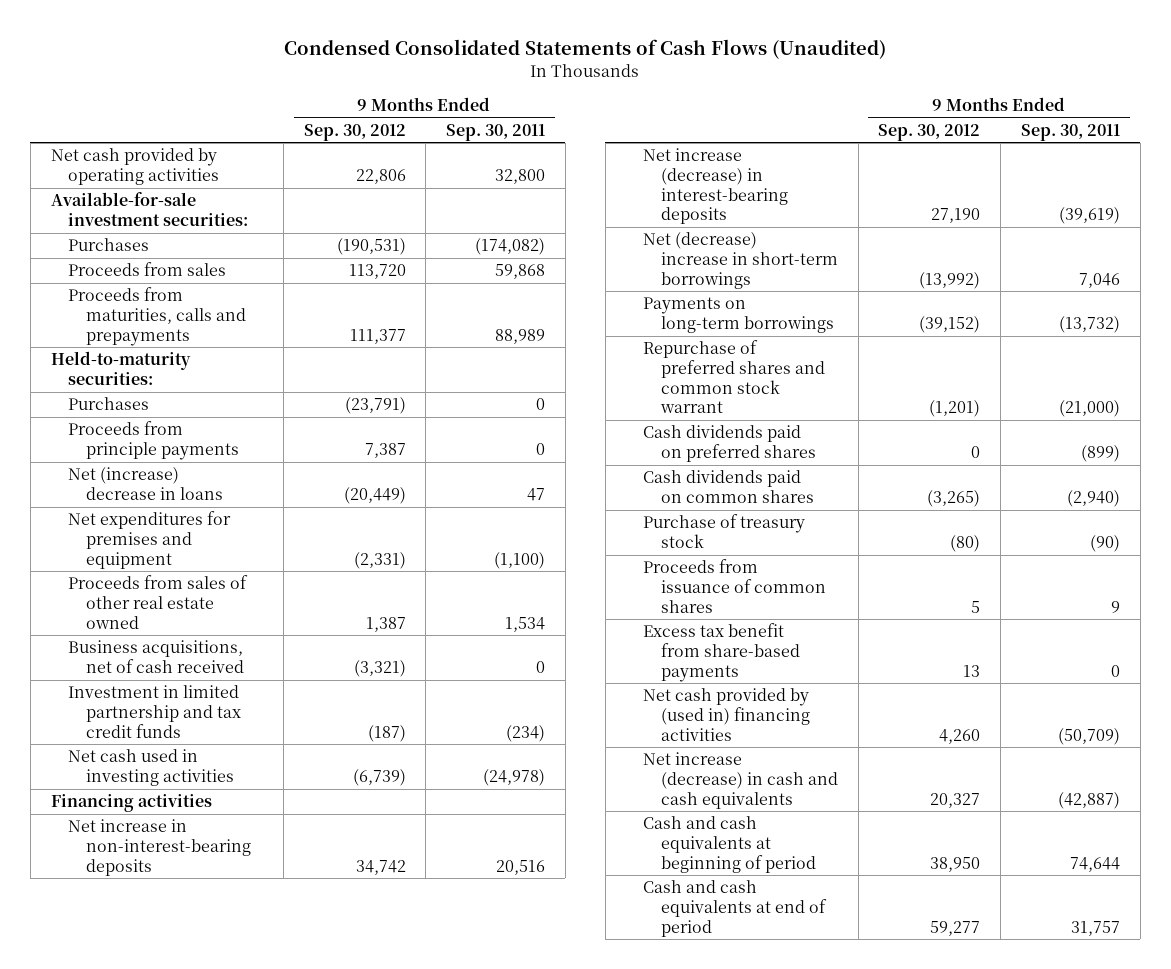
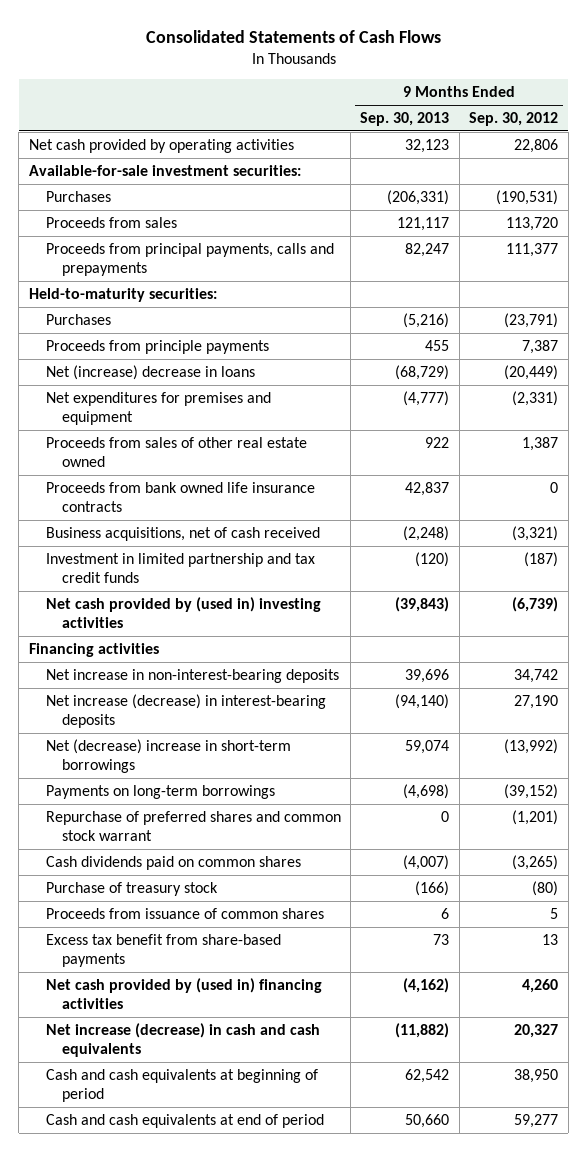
- Condensed Consolidated Statements of Cash Flows (Unaudited)
+ Consolidated Statements of Cash Flows
- | 9 Months Ended Sep. 30, 2012 | 9 Months Ended Sep. 30, 2011
+ | 9 Months Ended Sep. 30, 2013 | 9 Months Ended Sep. 30, 2012
- Proceeds from maturities, calls and prepayments | 111,377 | 88,989
+ Proceeds from principal payments, calls and prepayments | 82,247 | 111,377
+ Proceeds from bank owned life insurance contracts | 42,837 | 0
- Net cash used in investing activities | (6,739) | (24,978)
+ Net cash provided by (used in) investing activities | (39,843) | (6,739)
- Cash dividends paid on preferred shares | 0 | (899)

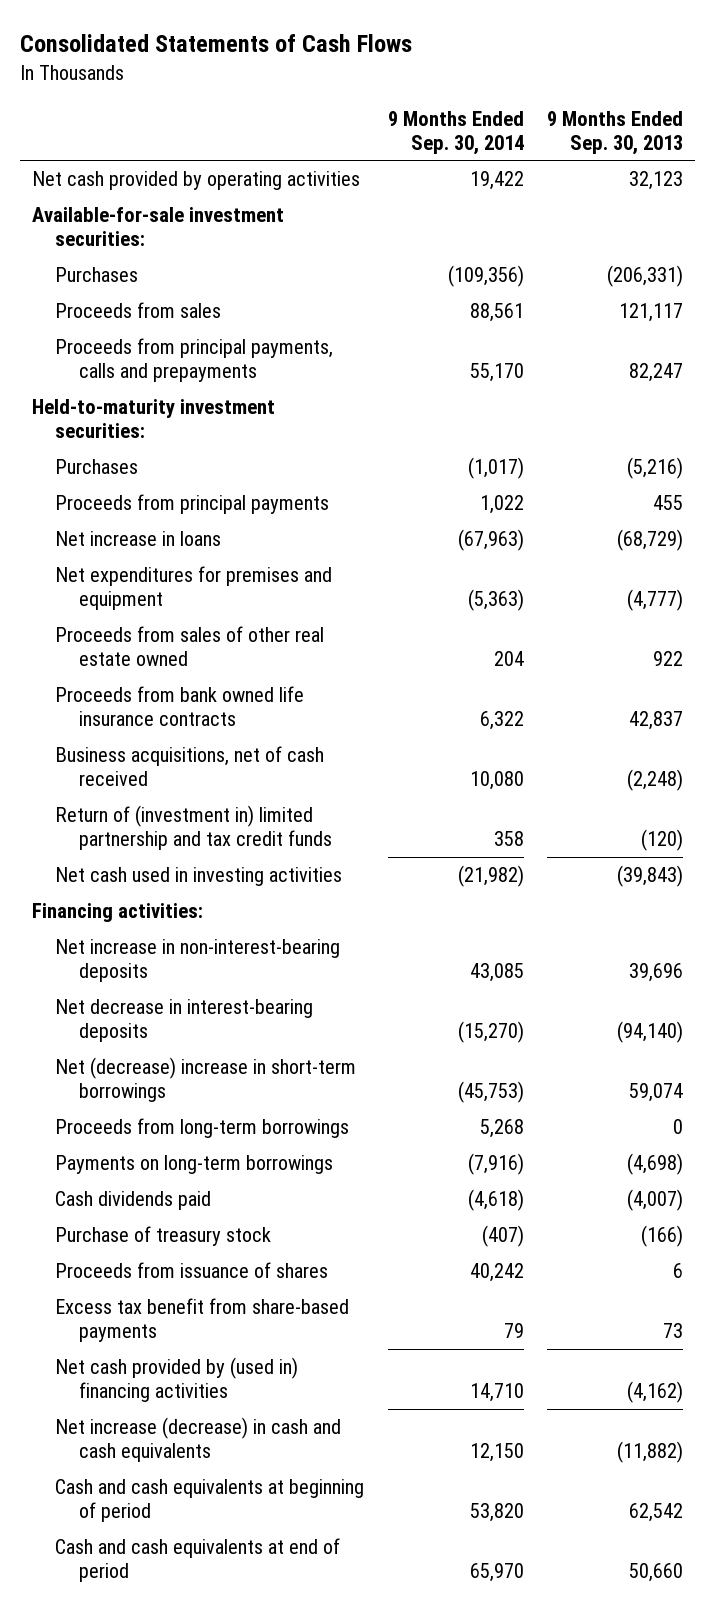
- | 9 Months Ended Sep. 30, 2013 | 9 Months Ended Sep. 30, 2012
+ | 9 Months Ended Sep. 30, 2014 | 9 Months Ended Sep. 30, 2013
- Held-to-maturity securities:
+ Held-to-maturity investment securities:
- Proceeds from principle payments | 455 | 7,387
- Net (increase) decrease in loans | (68,729) | (20,449)
+ Proceeds from principal payments | 1,022 | 455
+ Net increase in loans | (67,963) | (68,729)
- Investment in limited partnership and tax credit funds | (120) | (187)
- Net cash provided by (used in) investing activities | (39,843) | (6,739)
- Financing activities
+ Return of (investment in) limited partnership and tax credit funds | 358 | (120)
+ Net cash used in investing activities | (21,982) | (39,843)
+ Financing activities:
- Net increase (decrease) in interest-bearing deposits | (94,140) | 27,190
+ Net decrease in interest-bearing deposits | (15,270) | (94,140)
+ Proceeds from long-term borrowings | 5,268 | 0
- Repurchase of preferred shares and common stock warrant | 0 | (1,201)
- Cash dividends paid on common shares | (4,007) | (3,265)
+ Cash dividends paid | (4,618) | (4,007)
- Proceeds from issuance of common shares | 6 | 5
+ Proceeds from issuance of shares | 40,242 | 6

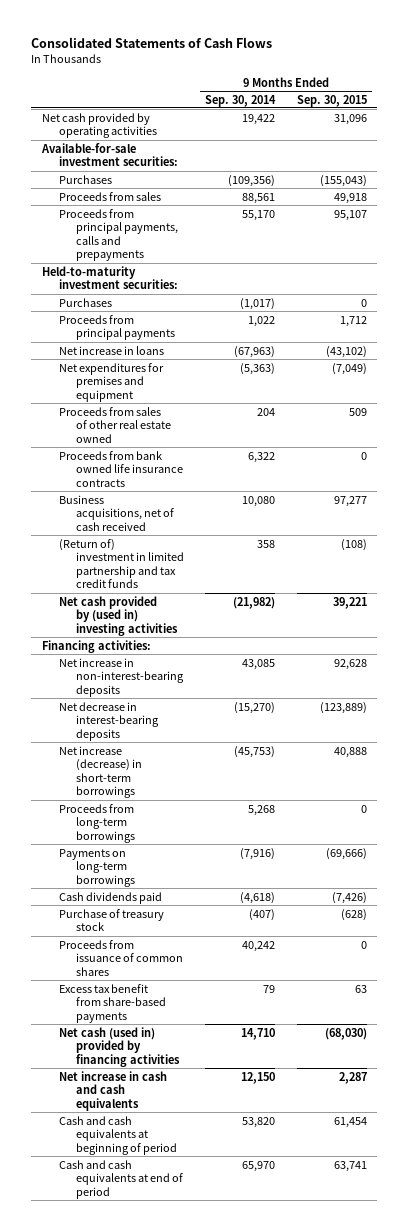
- | 9 Months Ended Sep. 30, 2014 | 9 Months Ended Sep. 30, 2013
+ | 9 Months Ended Sep. 30, 2014 | 9 Months Ended Sep. 30, 2015
- Return of (investment in) limited partnership and tax credit funds | 358 | (120)
- Net cash used in investing activities | (21,982) | (39,843)
+ (Return of) investment in limited partnership and tax credit funds | 358 | (108)
+ Net cash provided by (used in) investing activities | (21,982) | 39,221
- Net (decrease) increase in short-term borrowings | (45,753) | 59,074
+ Net increase (decrease) in short-term borrowings | (45,753) | 40,888
- Proceeds from issuance of shares | 40,242 | 6
+ Proceeds from issuance of common shares | 40,242 | 0
- Net cash provided by (used in) financing activities | 14,710 | (4,162)
- Net increase (decrease) in cash and cash equivalents | 12,150 | (11,882)
+ Net cash (used in) provided by financing activities | 14,710 | (68,030)
+ Net increase in cash and cash equivalents | 12,150 | 2,287

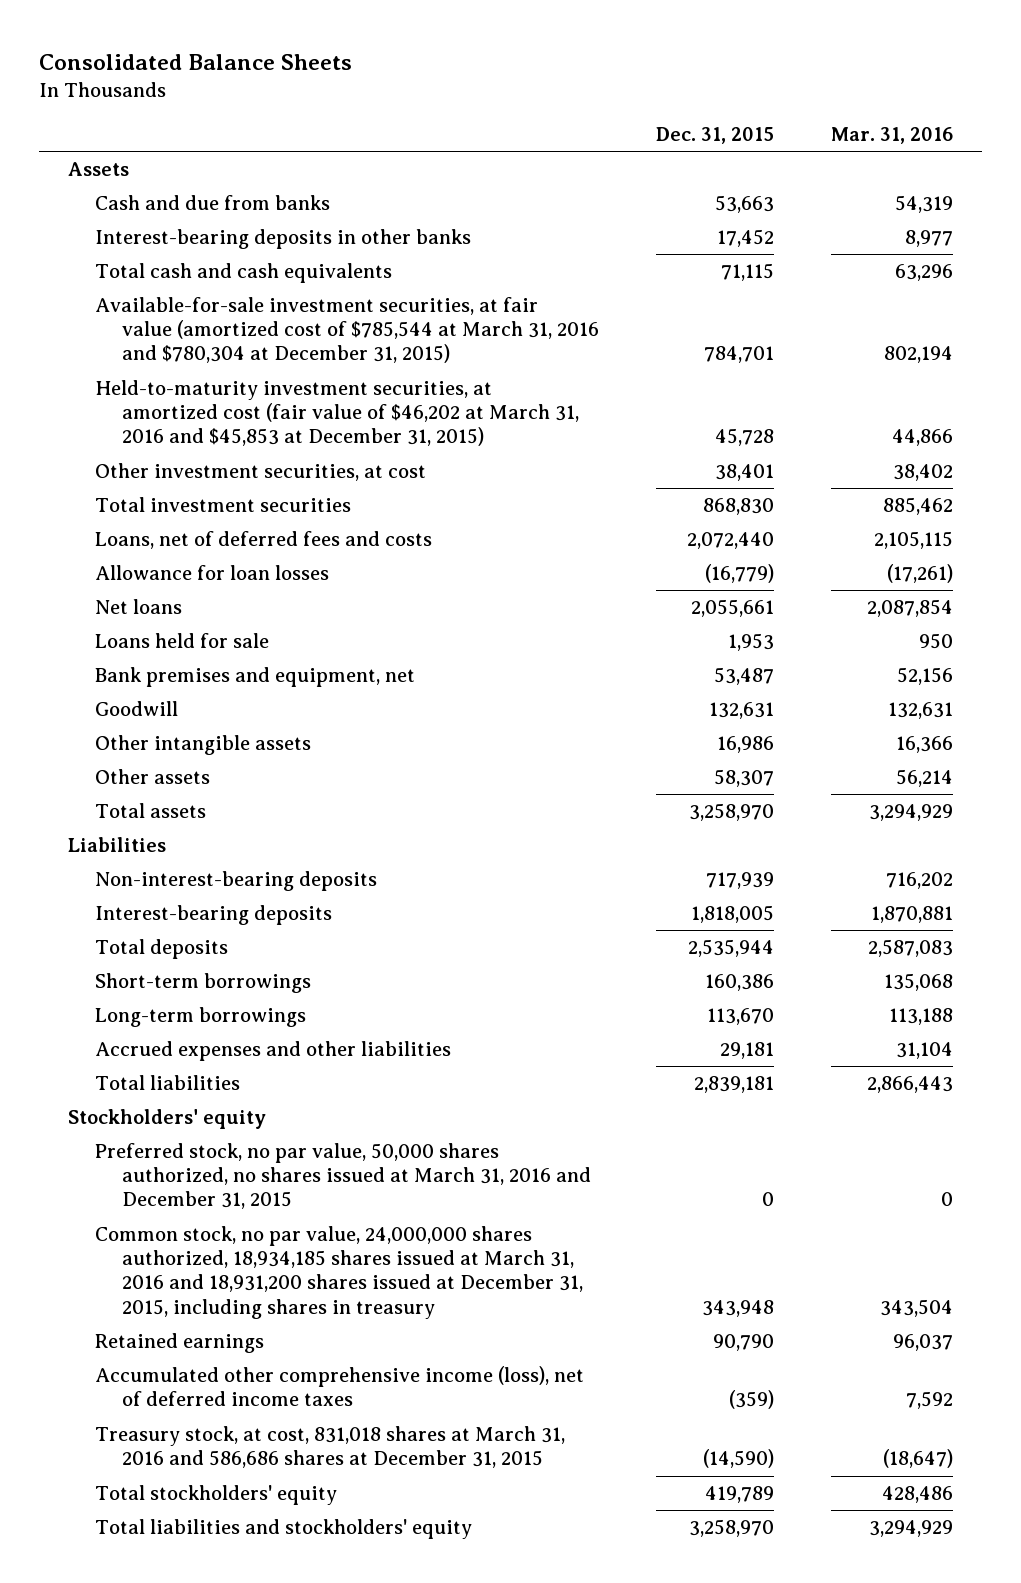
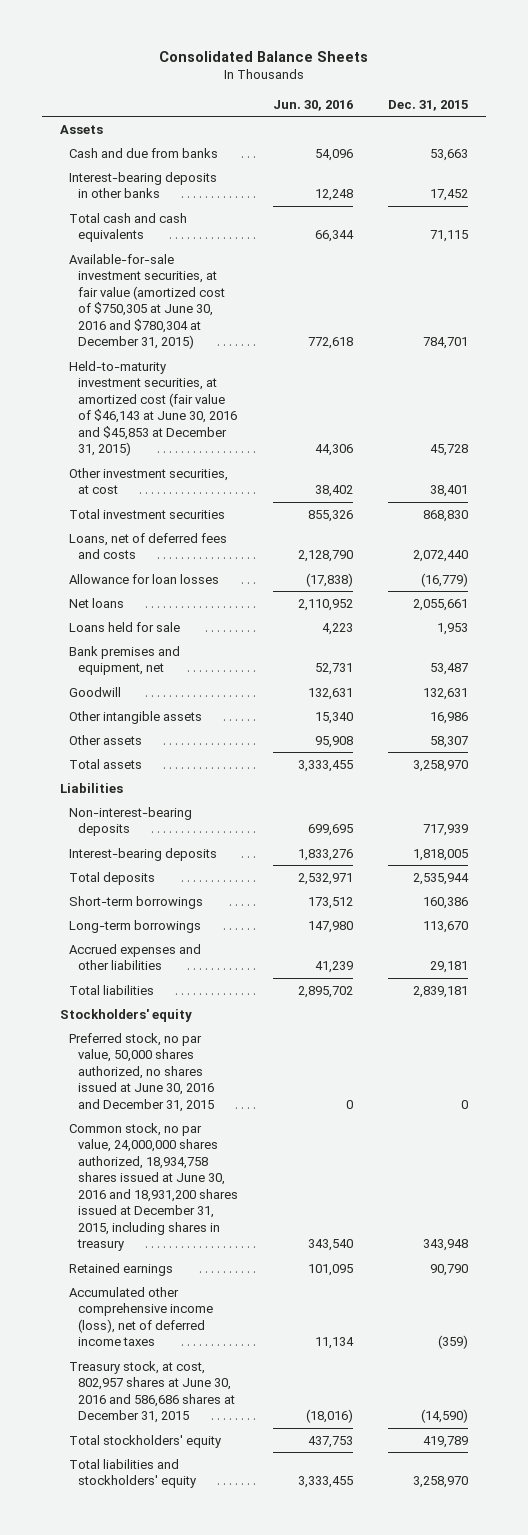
- | Dec. 31, 2015 | Mar. 31, 2016
+ | Jun. 30, 2016 | Dec. 31, 2015
- Available-for-sale investment securities, at fair value (amortized cost of $785,544 at March 31, 2016 and $780,304 at December 31, 2015) | 784,701 | 802,194
- Held-to-maturity investment securities, at amortized cost (fair value of $46,202 at March 31, 2016 and $45,853 at December 31, 2015) | 45,728 | 44,866
+ Available-for-sale investment securities, at fair value (amortized cost of $750,305 at June 30, 2016 and $780,304 at December 31, 2015) | 772,618 | 784,701
+ Held-to-maturity investment securities, at amortized cost (fair value of $46,143 at June 30, 2016 and $45,853 at December 31, 2015) | 44,306 | 45,728
- Preferred stock, no par value, 50,000 shares authorized, no shares issued at March 31, 2016 and December 31, 2015 | 0 | 0
- Common stock, no par value, 24,000,000 shares authorized, 18,934,185 shares issued at March 31, 2016 and 18,931,200 shares issued at December 31, 2015, including shares in treasury | 343,948 | 343,504
+ Preferred stock, no par value, 50,000 shares authorized, no shares issued at June 30, 2016 and December 31, 2015 | 0 | 0
+ Common stock, no par value, 24,000,000 shares authorized, 18,934,758 shares issued at June 30, 2016 and 18,931,200 shares issued at December 31, 2015, including shares in treasury | 343,540 | 343,948
- Treasury stock, at cost, 831,018 shares at March 31, 2016 and 586,686 shares at December 31, 2015 | (14,590) | (18,647)
+ Treasury stock, at cost, 802,957 shares at June 30, 2016 and 586,686 shares at December 31, 2015 | (18,016) | (14,590)

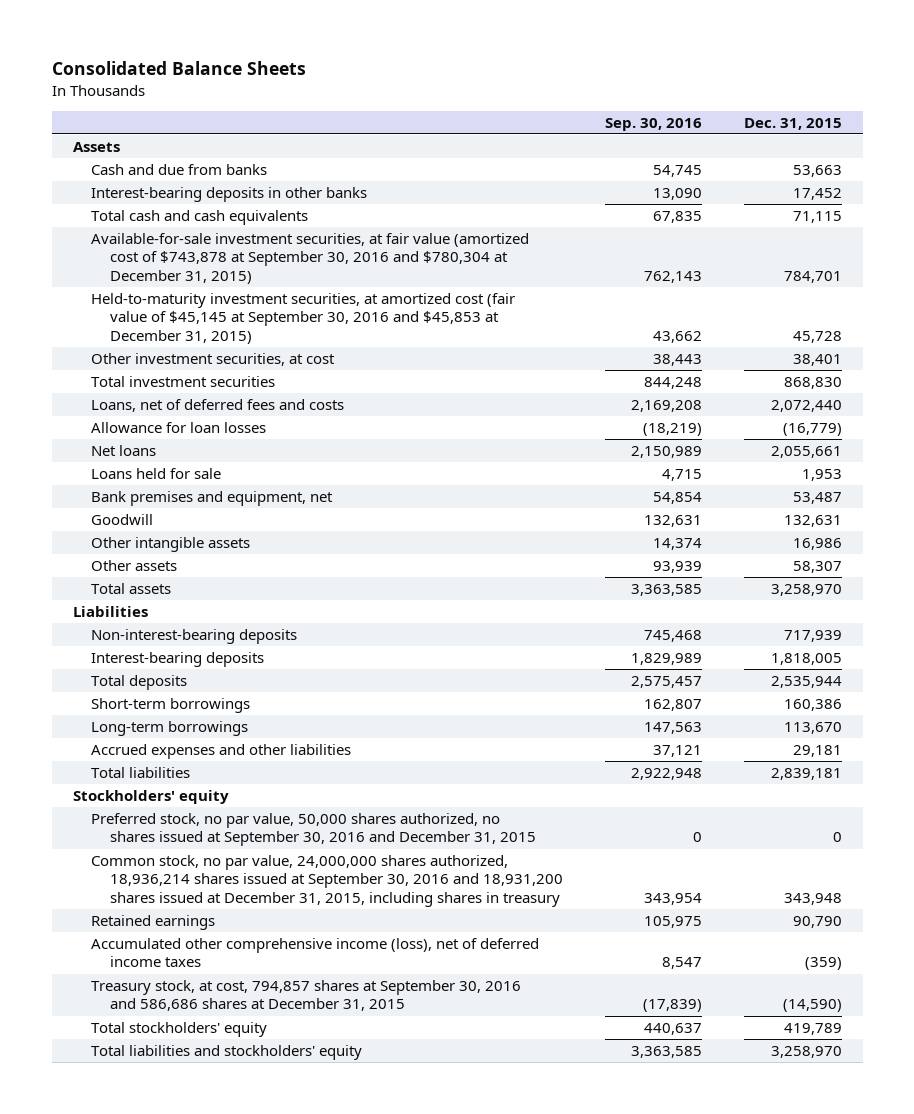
- | Jun. 30, 2016 | Dec. 31, 2015
+ | Sep. 30, 2016 | Dec. 31, 2015
- Available-for-sale investment securities, at fair value (amortized cost of $750,305 at June 30, 2016 and $780,304 at December 31, 2015) | 772,618 | 784,701
- Held-to-maturity investment securities, at amortized cost (fair value of $46,143 at June 30, 2016 and $45,853 at December 31, 2015) | 44,306 | 45,728
+ Available-for-sale investment securities, at fair value (amortized cost of $743,878 at September 30, 2016 and $780,304 at December 31, 2015) | 762,143 | 784,701
+ Held-to-maturity investment securities, at amortized cost (fair value of $45,145 at September 30, 2016 and $45,853 at December 31, 2015) | 43,662 | 45,728
- Preferred stock, no par value, 50,000 shares authorized, no shares issued at June 30, 2016 and December 31, 2015 | 0 | 0
- Common stock, no par value, 24,000,000 shares authorized, 18,934,758 shares issued at June 30, 2016 and 18,931,200 shares issued at December 31, 2015, including shares in treasury | 343,540 | 343,948
+ Preferred stock, no par value, 50,000 shares authorized, no shares issued at September 30, 2016 and December 31, 2015 | 0 | 0
+ Common stock, no par value, 24,000,000 shares authorized, 18,936,214 shares issued at September 30, 2016 and 18,931,200 shares issued at December 31, 2015, including shares in treasury | 343,954 | 343,948
- Treasury stock, at cost, 802,957 shares at June 30, 2016 and 586,686 shares at December 31, 2015 | (18,016) | (14,590)
+ Treasury stock, at cost, 794,857 shares at September 30, 2016 and 586,686 shares at December 31, 2015 | (17,839) | (14,590)

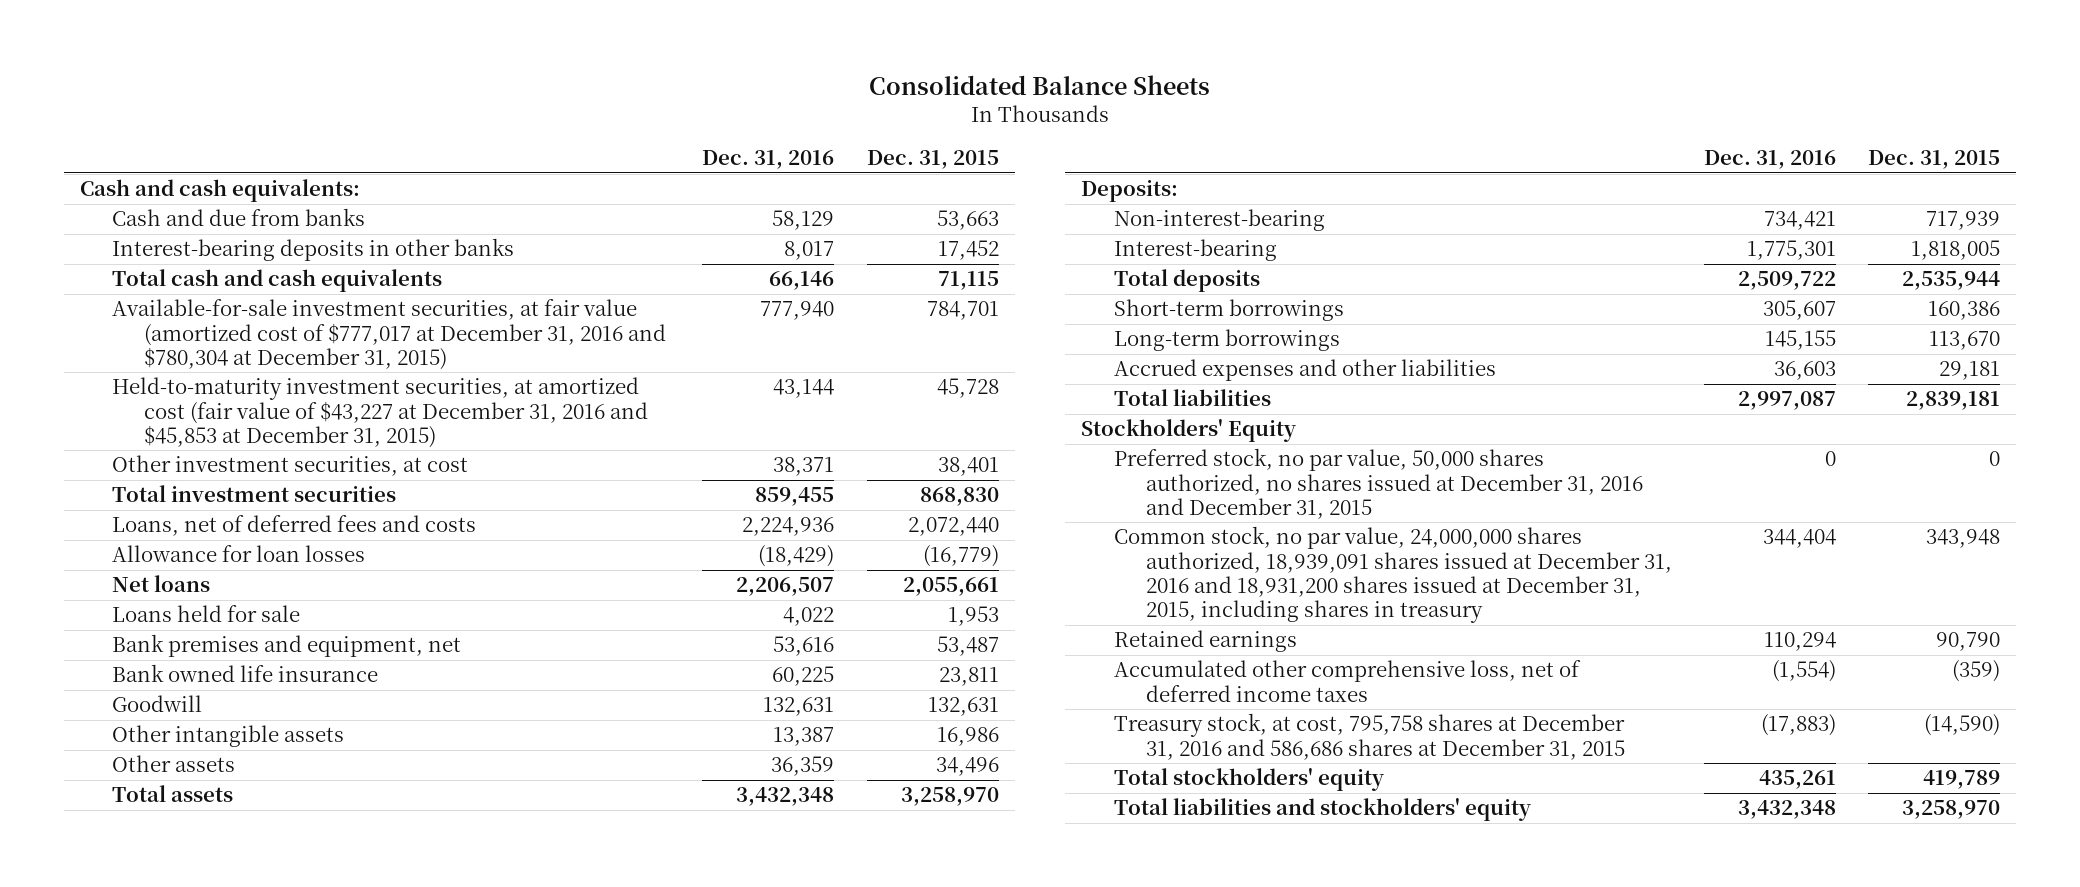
- | Sep. 30, 2016 | Dec. 31, 2015
+ | Dec. 31, 2016 | Dec. 31, 2015
- Assets
+ Cash and cash equivalents:
- Available-for-sale investment securities, at fair value (amortized cost of $743,878 at September 30, 2016 and $780,304 at December 31, 2015) | 762,143 | 784,701
- Held-to-maturity investment securities, at amortized cost (fair value of $45,145 at September 30, 2016 and $45,853 at December 31, 2015) | 43,662 | 45,728
+ Available-for-sale investment securities, at fair value (amortized cost of $777,017 at December 31, 2016 and $780,304 at December 31, 2015) | 777,940 | 784,701
+ Held-to-maturity investment securities, at amortized cost (fair value of $43,227 at December 31, 2016 and $45,853 at December 31, 2015) | 43,144 | 45,728
+ Bank owned life insurance | 60,225 | 23,811
- Other assets | 93,939 | 58,307
+ Other assets | 36,359 | 34,496
- Liabilities
- Non-interest-bearing deposits | 745,468 | 717,939
- Interest-bearing deposits | 1,829,989 | 1,818,005
+ Deposits:
+ Non-interest-bearing | 734,421 | 717,939
+ Interest-bearing | 1,775,301 | 1,818,005
- Stockholders' equity
- Preferred stock, no par value, 50,000 shares authorized, no shares issued at September 30, 2016 and December 31, 2015 | 0 | 0
- Common stock, no par value, 24,000,000 shares authorized, 18,936,214 shares issued at September 30, 2016 and 18,931,200 shares issued at December 31, 2015, including shares in treasury | 343,954 | 343,948
+ Stockholders' Equity
+ Preferred stock, no par value, 50,000 shares authorized, no shares issued at December 31, 2016 and December 31, 2015 | 0 | 0
+ Common stock, no par value, 24,000,000 shares authorized, 18,939,091 shares issued at December 31, 2016 and 18,931,200 shares issued at December 31, 2015, including shares in treasury | 344,404 | 343,948
- Accumulated other comprehensive income (loss), net of deferred income taxes | 8,547 | (359)
- Treasury stock, at cost, 794,857 shares at September 30, 2016 and 586,686 shares at December 31, 2015 | (17,839) | (14,590)
+ Accumulated other comprehensive loss, net of deferred income taxes | (1,554) | (359)
+ Treasury stock, at cost, 795,758 shares at December 31, 2016 and 586,686 shares at December 31, 2015 | (17,883) | (14,590)

